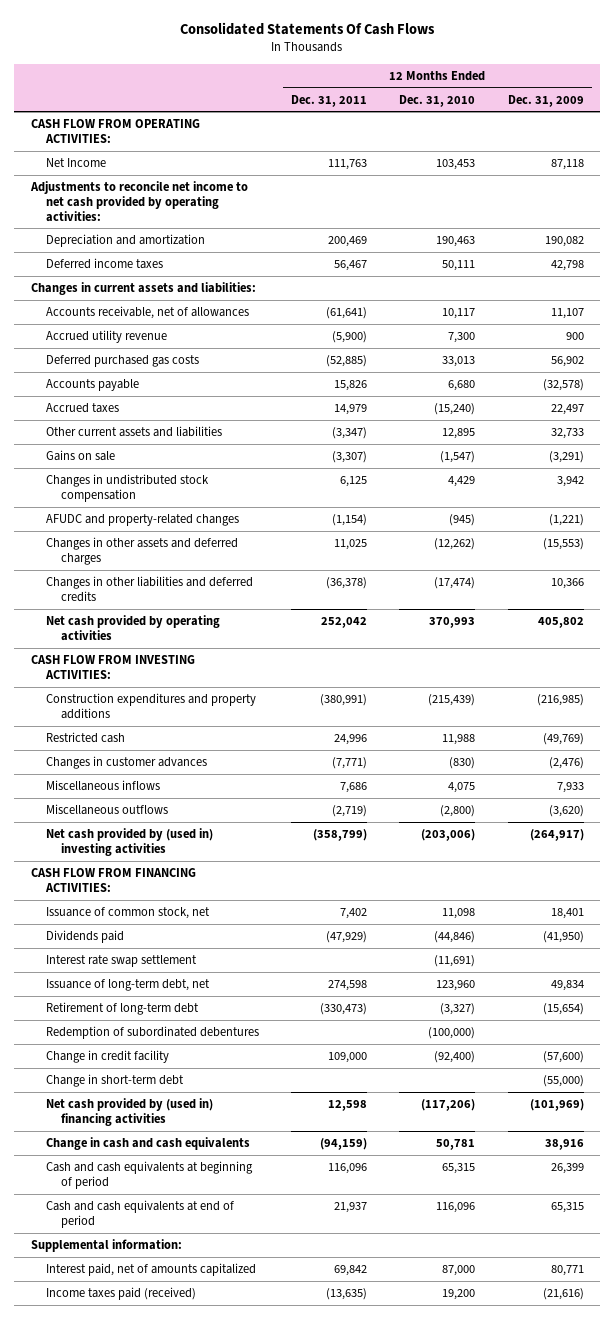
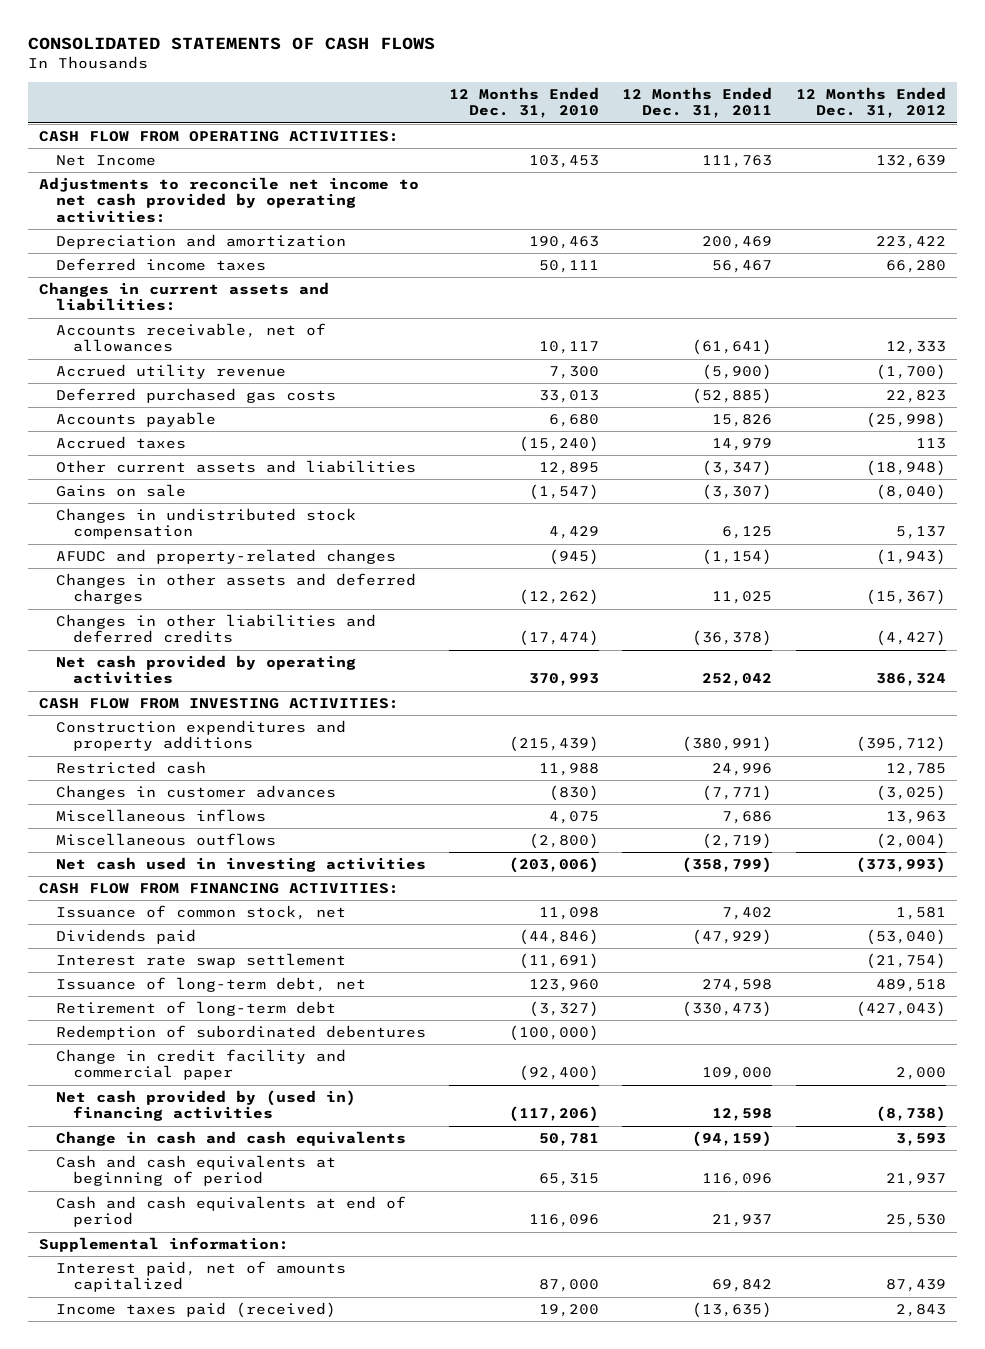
- Consolidated Statements Of Cash Flows
+ CONSOLIDATED STATEMENTS OF CASH FLOWS
- | 12 Months Ended Dec. 31, 2011 | 12 Months Ended Dec. 31, 2010 | 12 Months Ended Dec. 31, 2009
+ | 12 Months Ended Dec. 31, 2010 | 12 Months Ended Dec. 31, 2011 | 12 Months Ended Dec. 31, 2012
- Net cash provided by (used in) investing activities | (358,799) | (203,006) | (264,917)
+ Net cash used in investing activities | (203,006) | (358,799) | (373,993)
- Change in credit facility | 109,000 | (92,400) | (57,600)
- Change in short-term debt | | | (55,000)
+ Change in credit facility and commercial paper | (92,400) | 109,000 | 2,000

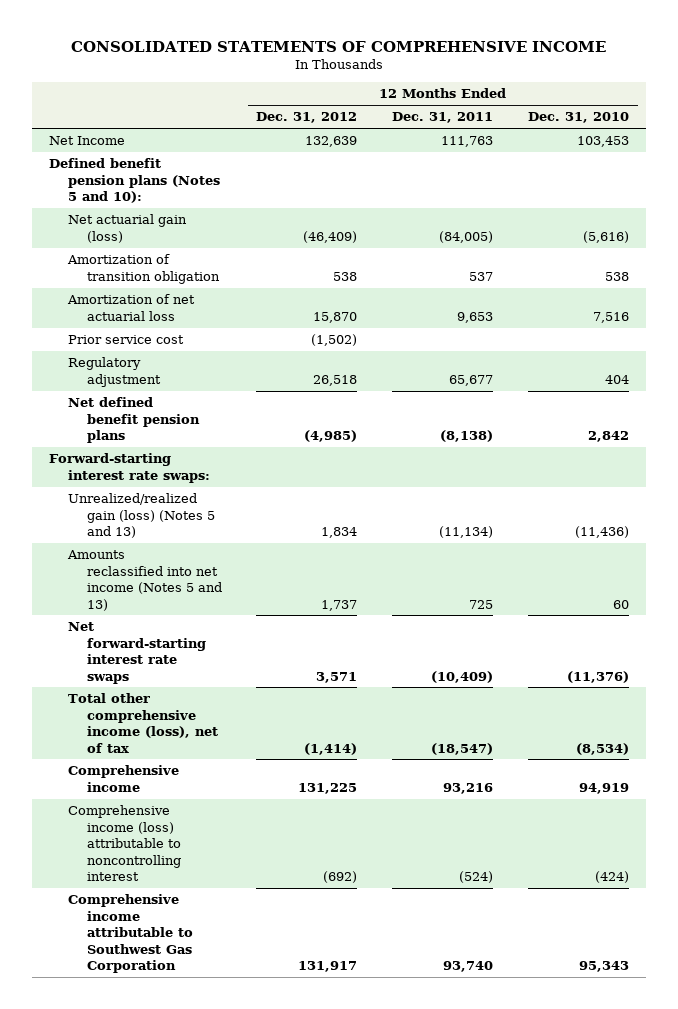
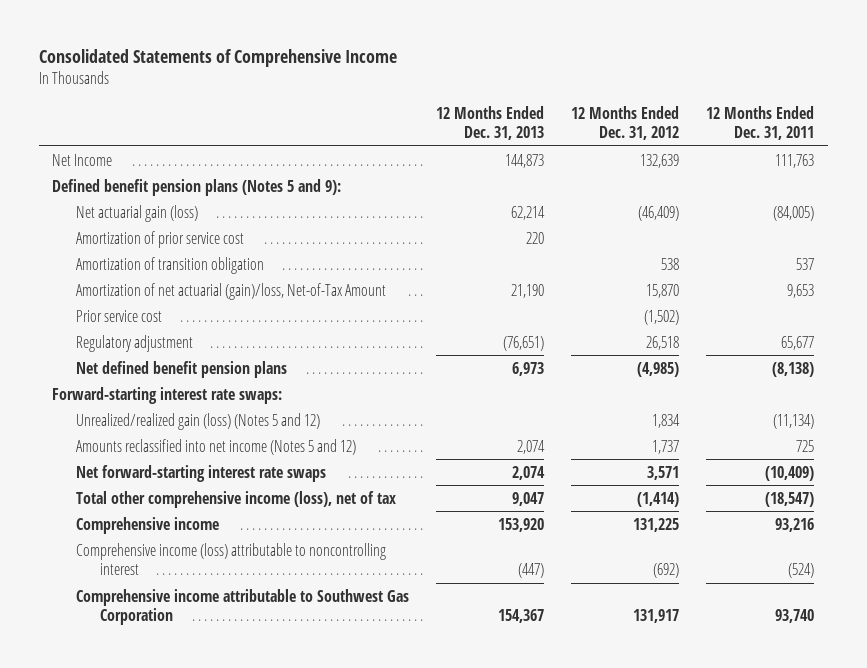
- CONSOLIDATED STATEMENTS OF COMPREHENSIVE INCOME
+ Consolidated Statements of Comprehensive Income
- | 12 Months Ended Dec. 31, 2012 | 12 Months Ended Dec. 31, 2011 | 12 Months Ended Dec. 31, 2010
+ | 12 Months Ended Dec. 31, 2013 | 12 Months Ended Dec. 31, 2012 | 12 Months Ended Dec. 31, 2011
- Defined benefit pension plans (Notes 5 and 10):
+ Defined benefit pension plans (Notes 5 and 9):
+ Amortization of prior service cost | 220 | |
- Amortization of net actuarial loss | 15,870 | 9,653 | 7,516
+ Amortization of net actuarial (gain)/loss, Net-of-Tax Amount | 21,190 | 15,870 | 9,653
- Unrealized/realized gain (loss) (Notes 5 and 13) | 1,834 | (11,134) | (11,436)
- Amounts reclassified into net income (Notes 5 and 13) | 1,737 | 725 | 60
+ Unrealized/realized gain (loss) (Notes 5 and 12) | | 1,834 | (11,134)
+ Amounts reclassified into net income (Notes 5 and 12) | 2,074 | 1,737 | 725

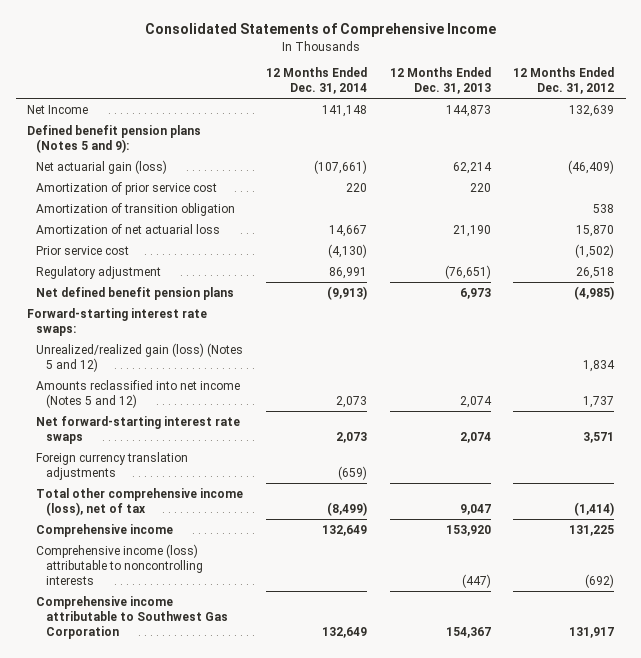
- | 12 Months Ended Dec. 31, 2013 | 12 Months Ended Dec. 31, 2012 | 12 Months Ended Dec. 31, 2011
+ | 12 Months Ended Dec. 31, 2014 | 12 Months Ended Dec. 31, 2013 | 12 Months Ended Dec. 31, 2012
- Amortization of net actuarial (gain)/loss, Net-of-Tax Amount | 21,190 | 15,870 | 9,653
+ Amortization of net actuarial loss | 14,667 | 21,190 | 15,870
+ Foreign currency translation adjustments | (659) | |
- Comprehensive income (loss) attributable to noncontrolling interest | (447) | (692) | (524)
+ Comprehensive income (loss) attributable to noncontrolling interests | | (447) | (692)

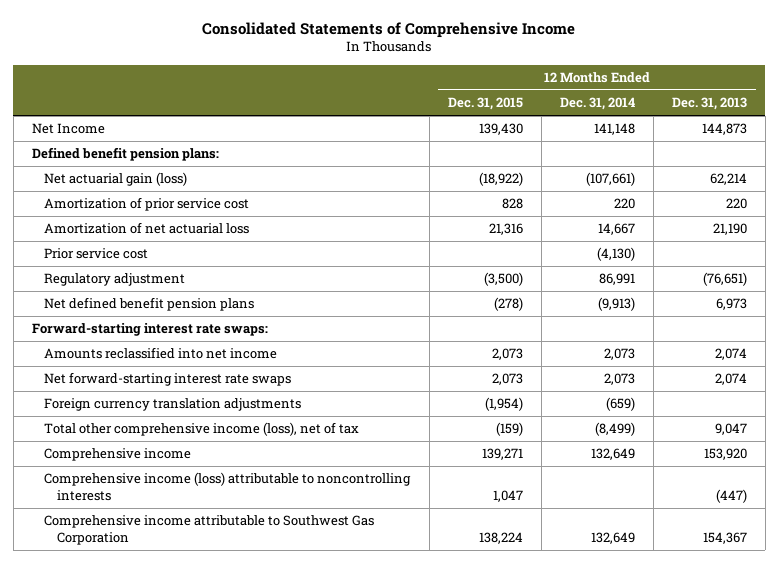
- | 12 Months Ended Dec. 31, 2014 | 12 Months Ended Dec. 31, 2013 | 12 Months Ended Dec. 31, 2012
+ | 12 Months Ended Dec. 31, 2015 | 12 Months Ended Dec. 31, 2014 | 12 Months Ended Dec. 31, 2013
- Defined benefit pension plans (Notes 5 and 9):
+ Defined benefit pension plans:
- Amortization of transition obligation | | | 538
- Unrealized/realized gain (loss) (Notes 5 and 12) | | | 1,834
- Amounts reclassified into net income (Notes 5 and 12) | 2,073 | 2,074 | 1,737
+ Amounts reclassified into net income | 2,073 | 2,073 | 2,074

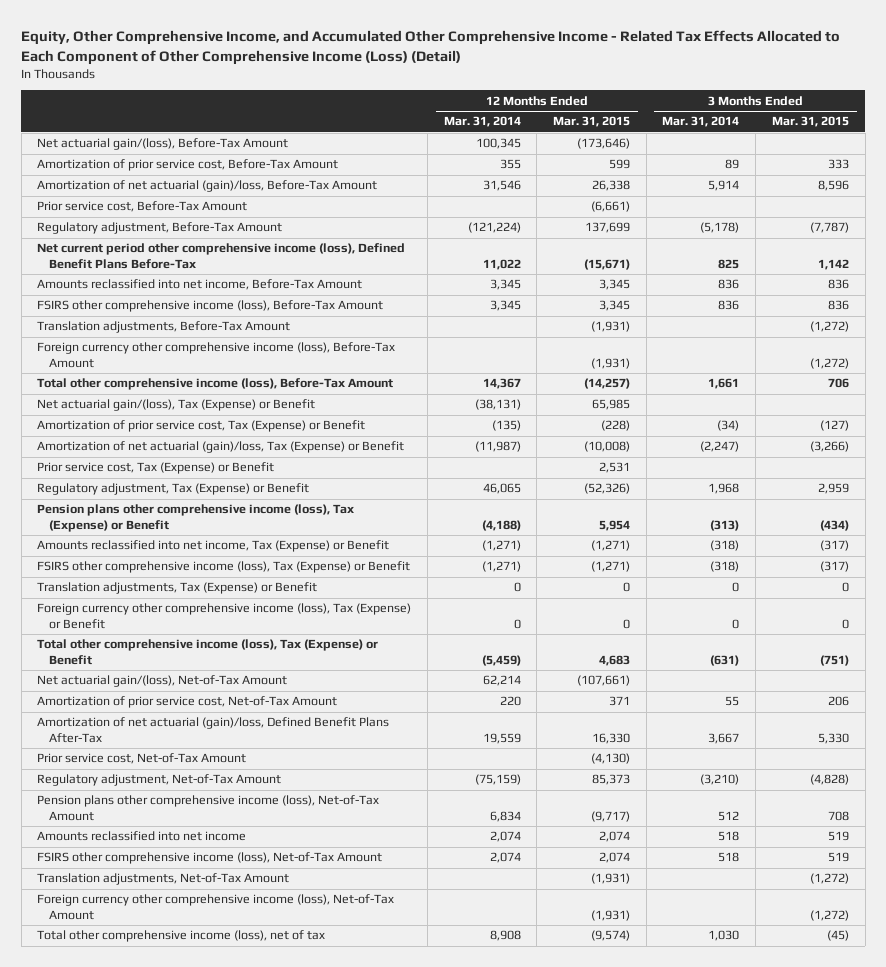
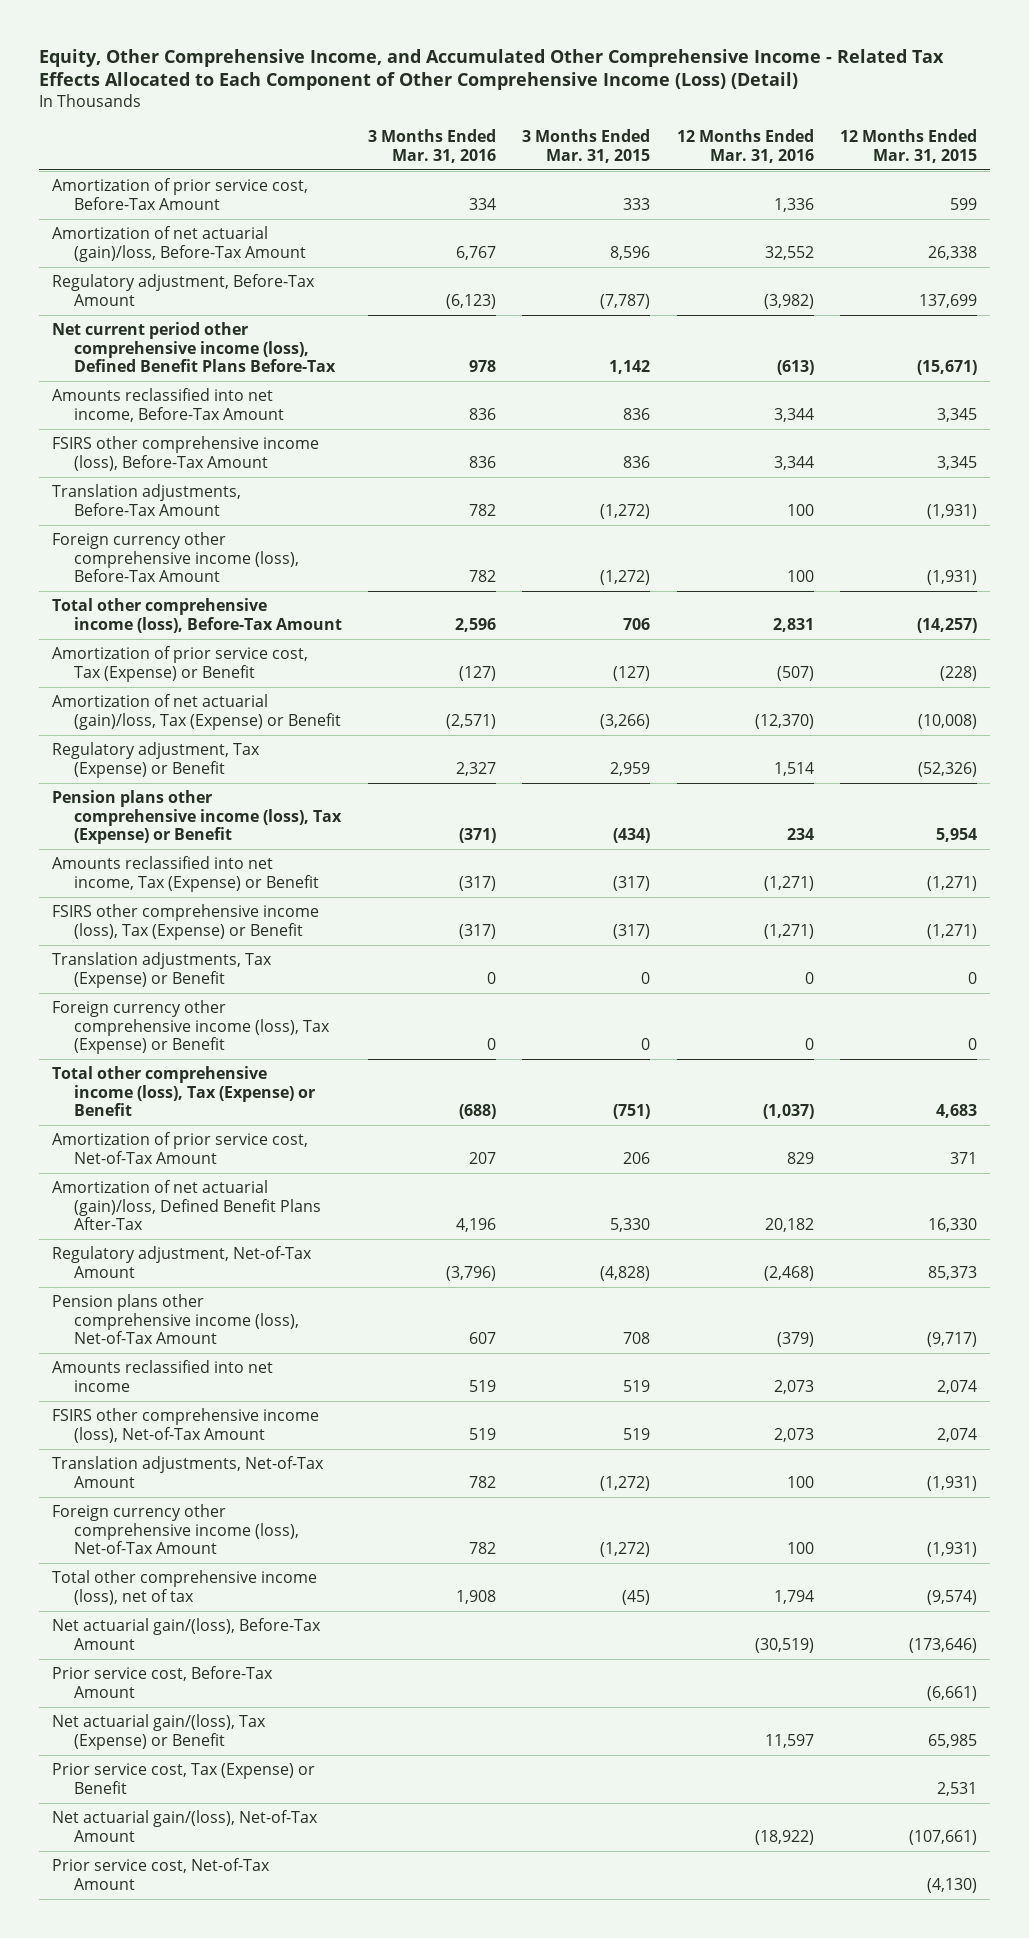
- | 12 Months Ended Mar. 31, 2014 | 12 Months Ended Mar. 31, 2015 | 3 Months Ended Mar. 31, 2014 | 3 Months Ended Mar. 31, 2015
+ | 3 Months Ended Mar. 31, 2016 | 3 Months Ended Mar. 31, 2015 | 12 Months Ended Mar. 31, 2016 | 12 Months Ended Mar. 31, 2015
moved down: Net actuarial gain/(loss), Before-Tax Amount | | | (30,519) | (173,646)
moved down: Prior service cost, Before-Tax Amount | | | | (6,661)
moved down: Net actuarial gain/(loss), Tax (Expense) or Benefit | | | 11,597 | 65,985
moved down: Prior service cost, Tax (Expense) or Benefit | | | | 2,531
moved down: Net actuarial gain/(loss), Net-of-Tax Amount | | | (18,922) | (107,661)
moved down: Prior service cost, Net-of-Tax Amount | | | | (4,130)

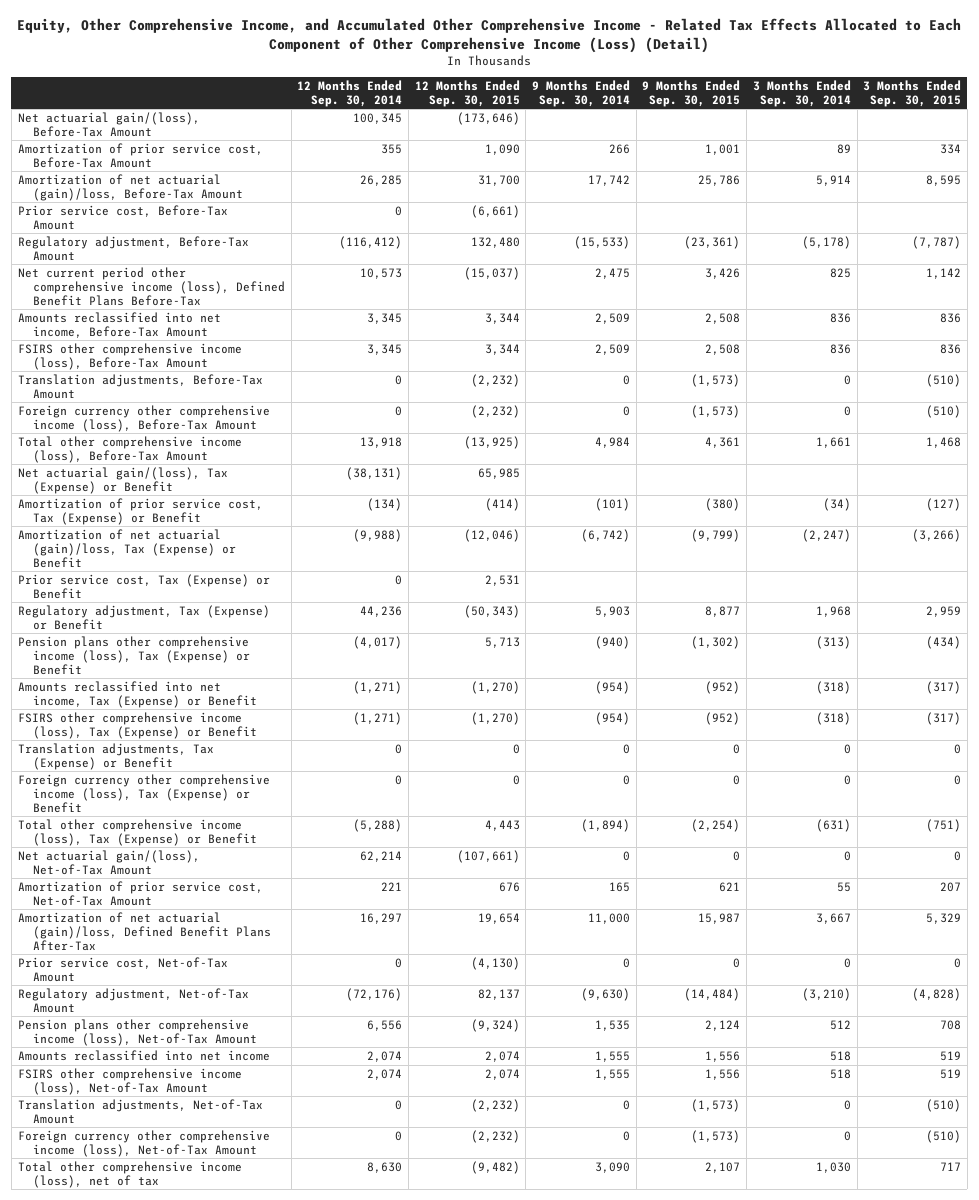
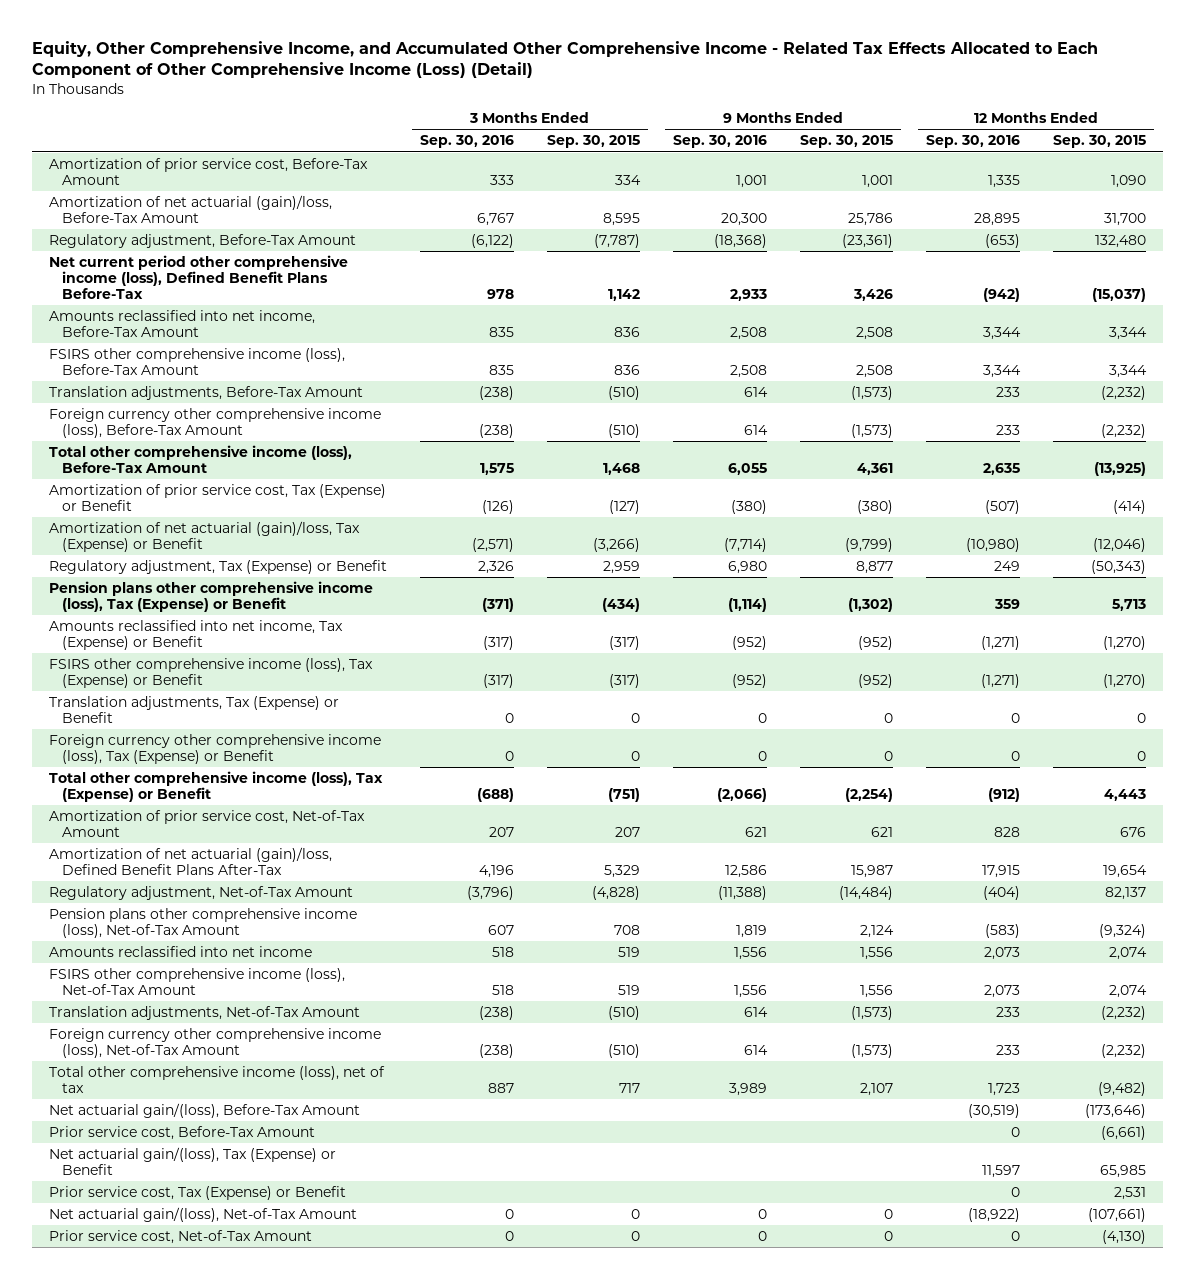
- | 12 Months Ended Sep. 30, 2014 | 12 Months Ended Sep. 30, 2015 | 9 Months Ended Sep. 30, 2014 | 9 Months Ended Sep. 30, 2015 | 3 Months Ended Sep. 30, 2014 | 3 Months Ended Sep. 30, 2015
+ | 3 Months Ended Sep. 30, 2016 | 3 Months Ended Sep. 30, 2015 | 9 Months Ended Sep. 30, 2016 | 9 Months Ended Sep. 30, 2015 | 12 Months Ended Sep. 30, 2016 | 12 Months Ended Sep. 30, 2015
moved down: Net actuarial gain/(loss), Before-Tax Amount | | | | | (30,519) | (173,646)
moved down: Prior service cost, Before-Tax Amount | | | | | 0 | (6,661)
moved down: Net actuarial gain/(loss), Tax (Expense) or Benefit | | | | | 11,597 | 65,985
moved down: Prior service cost, Tax (Expense) or Benefit | | | | | 0 | 2,531
moved down: Net actuarial gain/(loss), Net-of-Tax Amount | 0 | 0 | 0 | 0 | (18,922) | (107,661)
moved down: Prior service cost, Net-of-Tax Amount | 0 | 0 | 0 | 0 | 0 | (4,130)

